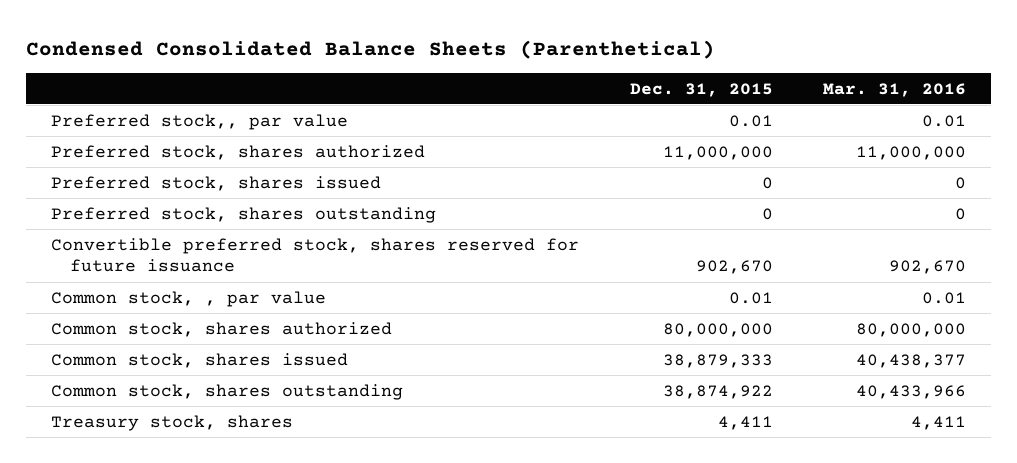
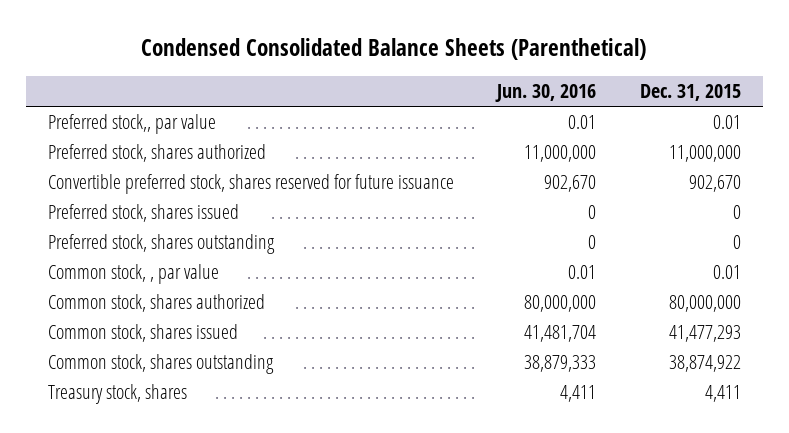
- | Dec. 31, 2015 | Mar. 31, 2016
+ | Jun. 30, 2016 | Dec. 31, 2015
moved up: Convertible preferred stock, shares reserved for future issuance | 902,670 | 902,670
- Common stock, shares issued | 38,879,333 | 40,438,377
+ Common stock, shares issued | 41,481,704 | 41,477,293

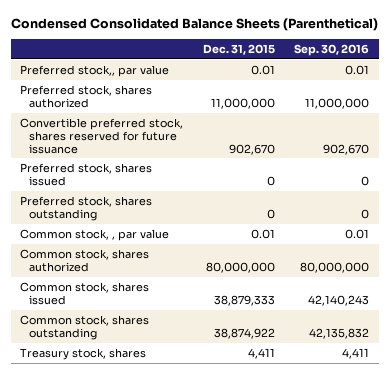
- | Jun. 30, 2016 | Dec. 31, 2015
+ | Dec. 31, 2015 | Sep. 30, 2016
- Common stock, shares issued | 41,481,704 | 41,477,293
+ Common stock, shares issued | 38,879,333 | 42,140,243

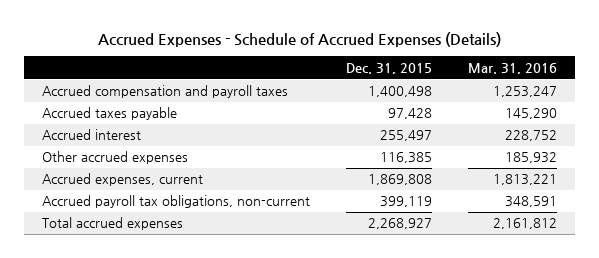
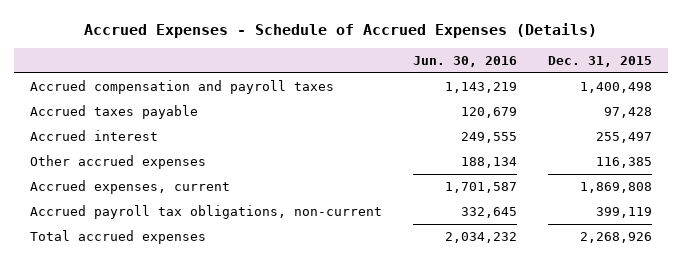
- | Dec. 31, 2015 | Mar. 31, 2016
+ | Jun. 30, 2016 | Dec. 31, 2015
- Total accrued expenses | 2,268,927 | 2,161,812
+ Total accrued expenses | 2,034,232 | 2,268,926

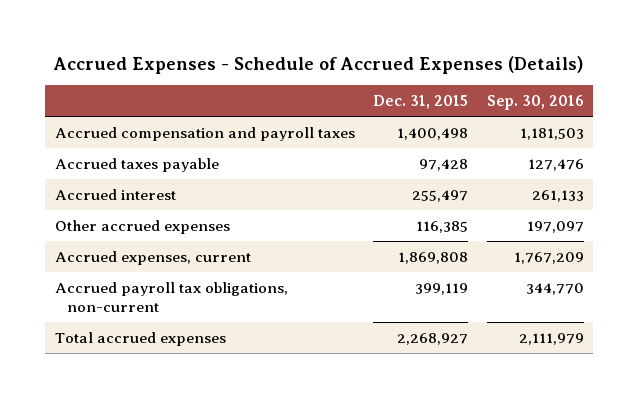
- | Jun. 30, 2016 | Dec. 31, 2015
+ | Dec. 31, 2015 | Sep. 30, 2016
- Total accrued expenses | 2,034,232 | 2,268,926
+ Total accrued expenses | 2,268,927 | 2,111,979

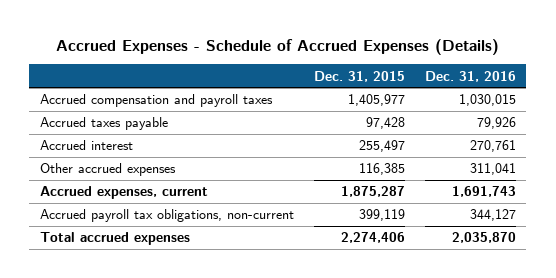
- | Dec. 31, 2015 | Sep. 30, 2016
+ | Dec. 31, 2015 | Dec. 31, 2016
- Accrued compensation and payroll taxes | 1,400,498 | 1,181,503
+ Accrued compensation and payroll taxes | 1,405,977 | 1,030,015
- Accrued expenses, current | 1,869,808 | 1,767,209
+ Accrued expenses, current | 1,875,287 | 1,691,743
- Total accrued expenses | 2,268,927 | 2,111,979
+ Total accrued expenses | 2,274,406 | 2,035,870

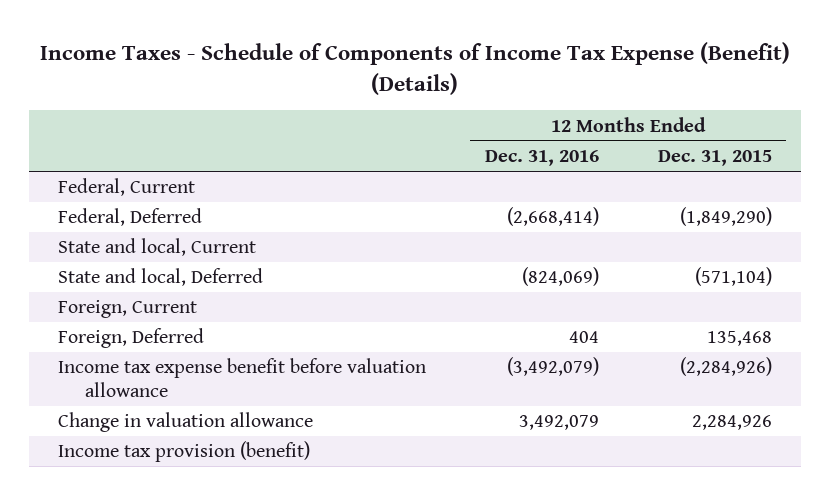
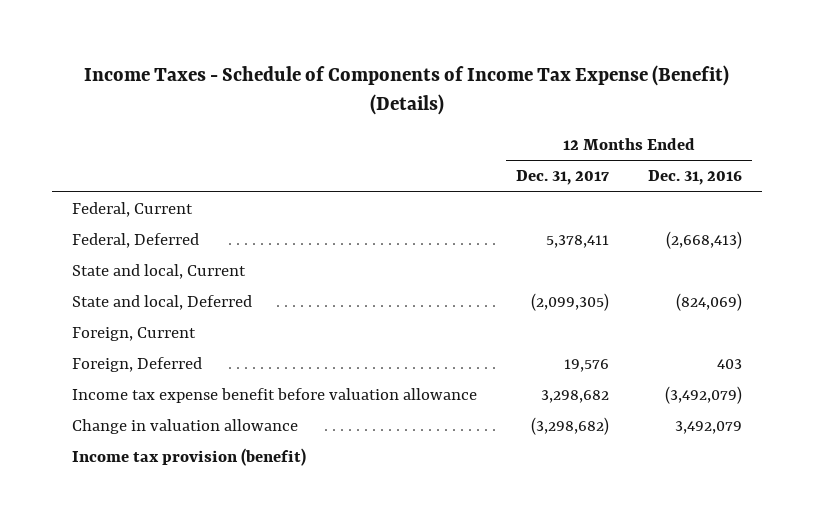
- | 12 Months Ended Dec. 31, 2016 | 12 Months Ended Dec. 31, 2015
+ | 12 Months Ended Dec. 31, 2017 | 12 Months Ended Dec. 31, 2016
- Federal, Deferred | (2,668,414) | (1,849,290)
+ Federal, Deferred | 5,378,411 | (2,668,413)
- Foreign, Deferred | 404 | 135,468
+ Foreign, Deferred | 19,576 | 403

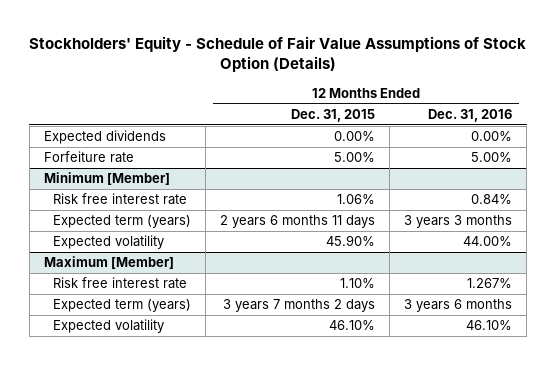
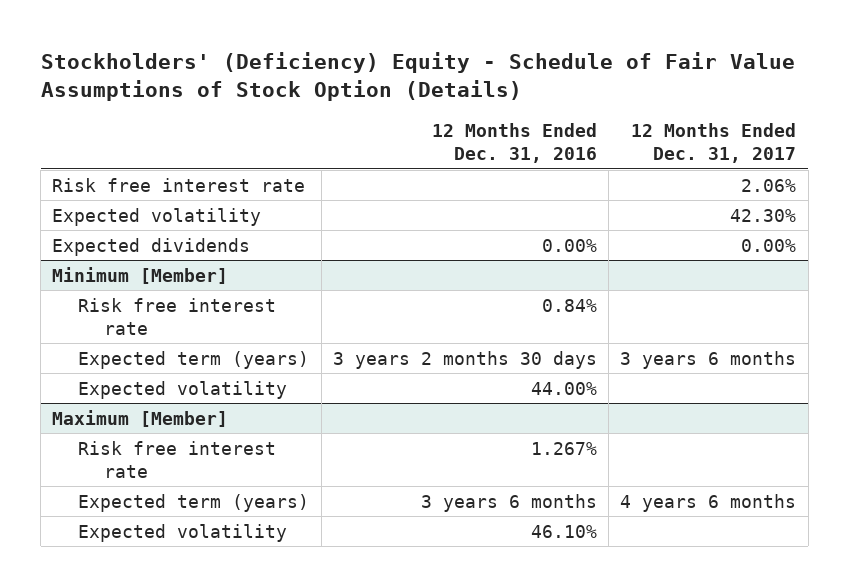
- Stockholders' Equity - Schedule of Fair Value Assumptions of Stock Option (Details)
+ Stockholders' (Deficiency) Equity - Schedule of Fair Value Assumptions of Stock Option (Details)
- | 12 Months Ended Dec. 31, 2015 | 12 Months Ended Dec. 31, 2016
+ | 12 Months Ended Dec. 31, 2016 | 12 Months Ended Dec. 31, 2017
+ Risk free interest rate | | 2.06%
+ Expected volatility | | 42.30%
- Forfeiture rate | 5.00% | 5.00%
@ Minimum [Member]
- Expected term (years) | 2 years 6 months 11 days | 3 years 3 months
+ Expected term (years) | 3 years 2 months 30 days | 3 years 6 months

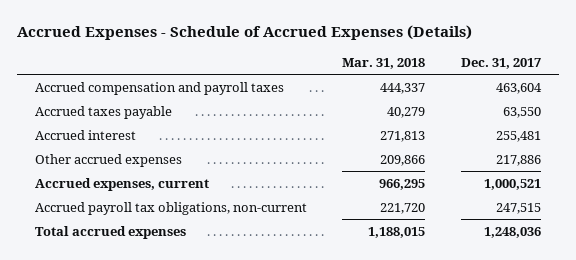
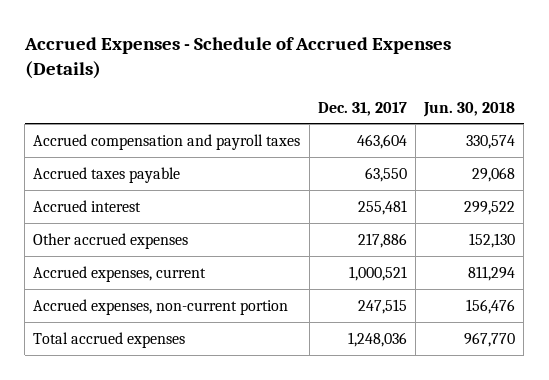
- | Mar. 31, 2018 | Dec. 31, 2017
+ | Dec. 31, 2017 | Jun. 30, 2018
- Accrued payroll tax obligations, non-current | 221,720 | 247,515
+ Accrued expenses, non-current portion | 247,515 | 156,476

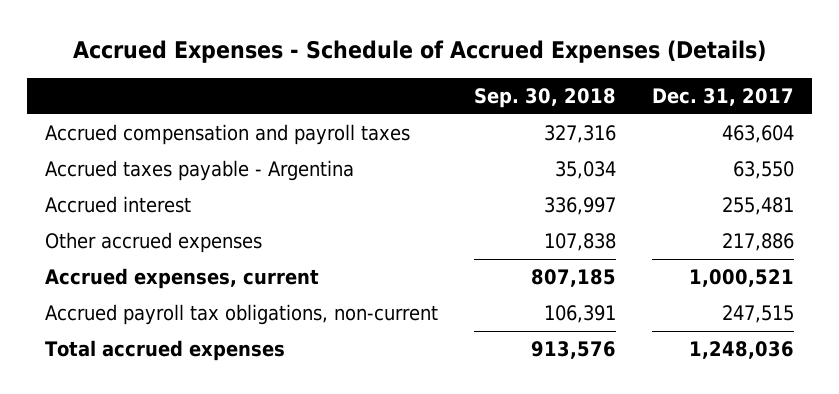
- | Dec. 31, 2017 | Jun. 30, 2018
+ | Sep. 30, 2018 | Dec. 31, 2017
- Accrued taxes payable | 63,550 | 29,068
+ Accrued taxes payable - Argentina | 35,034 | 63,550
- Accrued expenses, non-current portion | 247,515 | 156,476
+ Accrued payroll tax obligations, non-current | 106,391 | 247,515

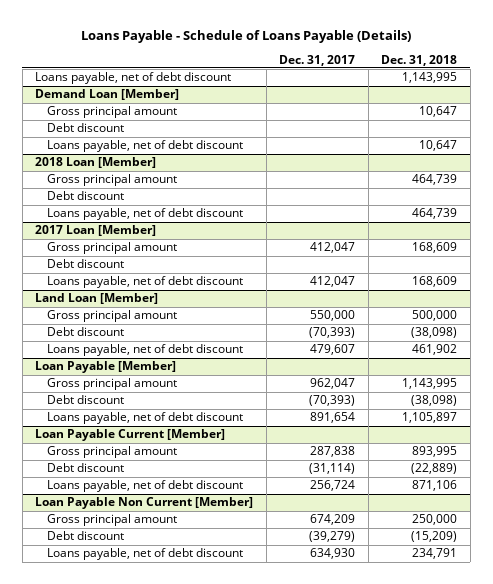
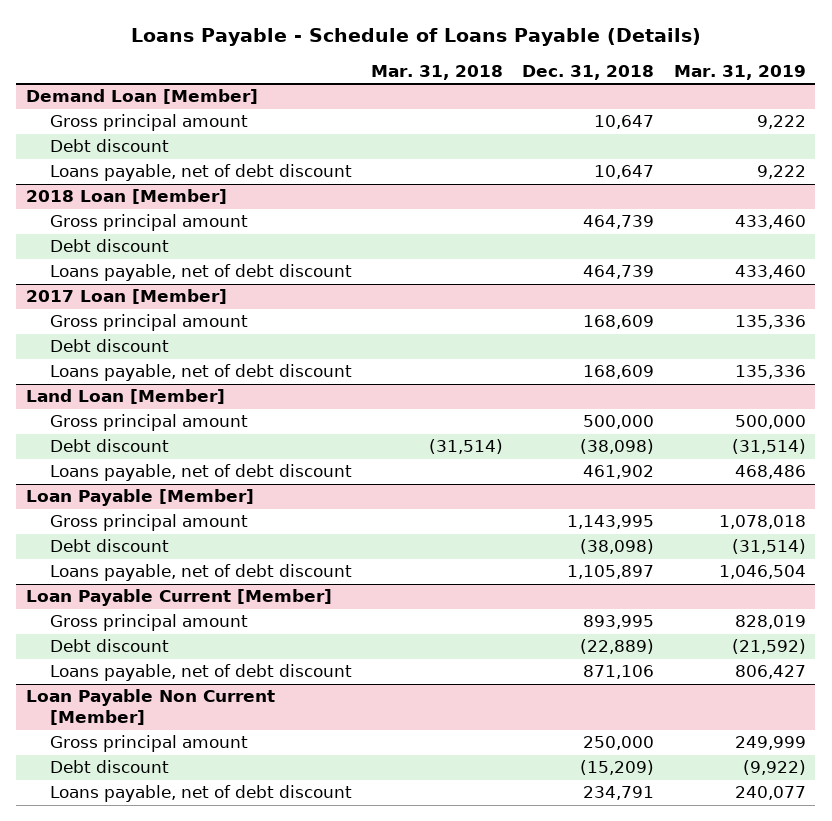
- | Dec. 31, 2017 | Dec. 31, 2018
+ | Mar. 31, 2018 | Dec. 31, 2018 | Mar. 31, 2019
- Loans payable, net of debt discount | | 1,143,995

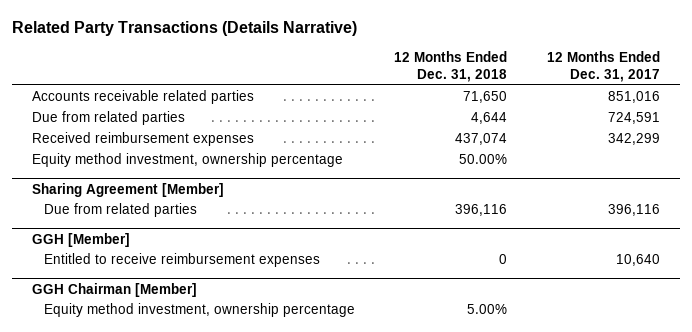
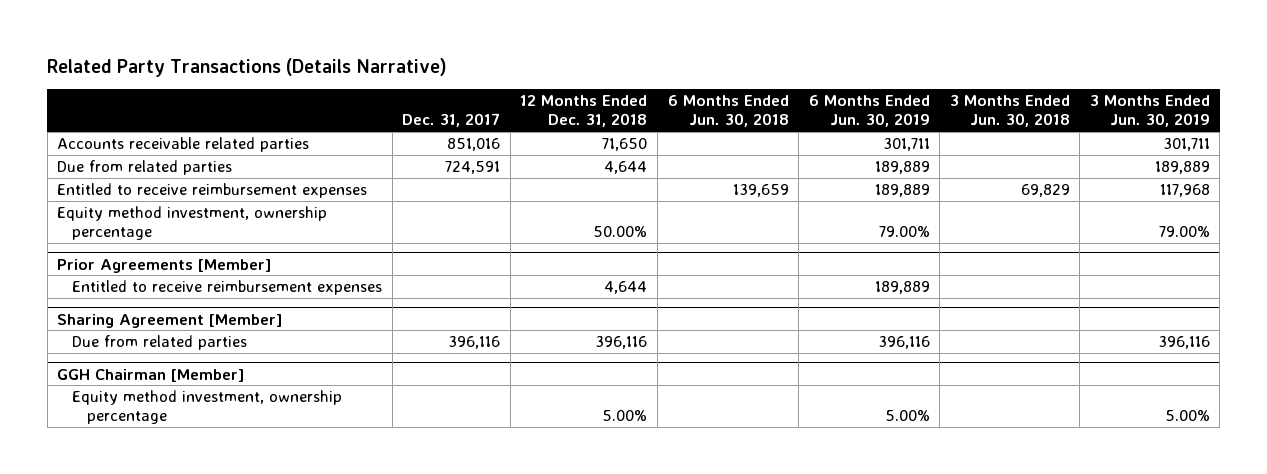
- | 12 Months Ended Dec. 31, 2018 | 12 Months Ended Dec. 31, 2017
+ | Dec. 31, 2017 | 12 Months Ended Dec. 31, 2018 | 6 Months Ended Jun. 30, 2018 | 6 Months Ended Jun. 30, 2019 | 3 Months Ended Jun. 30, 2018 | 3 Months Ended Jun. 30, 2019
- Received reimbursement expenses | 437,074 | 342,299
+ Entitled to receive reimbursement expenses | | | 139,659 | 189,889 | 69,829 | 117,968
+ Prior Agreements [Member]
+ Entitled to receive reimbursement expenses | | 4,644 | | 189,889 | |
- GGH [Member]
- Entitled to receive reimbursement expenses | 0 | 10,640

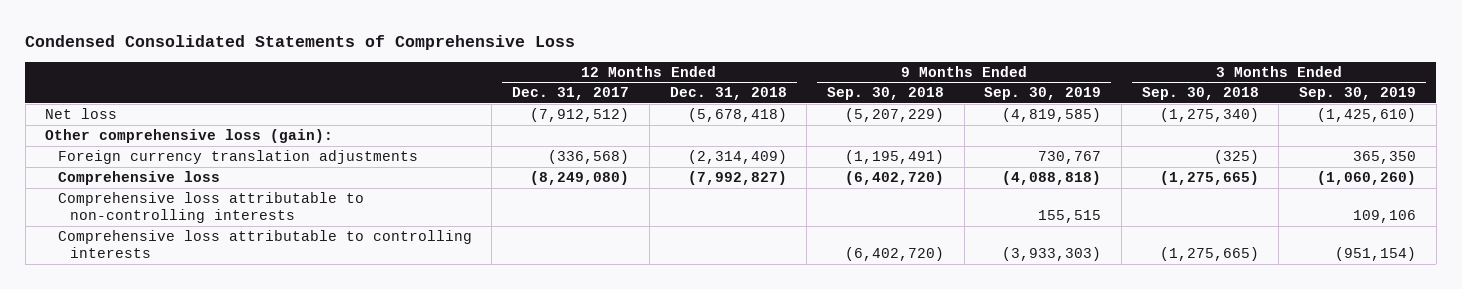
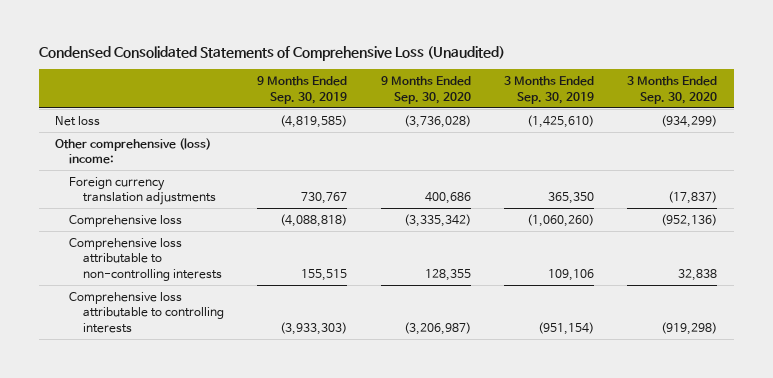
- Condensed Consolidated Statements of Comprehensive Loss
+ Condensed Consolidated Statements of Comprehensive Loss (Unaudited)
- | 12 Months Ended Dec. 31, 2017 | 12 Months Ended Dec. 31, 2018 | 9 Months Ended Sep. 30, 2018 | 9 Months Ended Sep. 30, 2019 | 3 Months Ended Sep. 30, 2018 | 3 Months Ended Sep. 30, 2019
+ | 9 Months Ended Sep. 30, 2019 | 9 Months Ended Sep. 30, 2020 | 3 Months Ended Sep. 30, 2019 | 3 Months Ended Sep. 30, 2020
- Other comprehensive loss (gain):
+ Other comprehensive (loss) income:

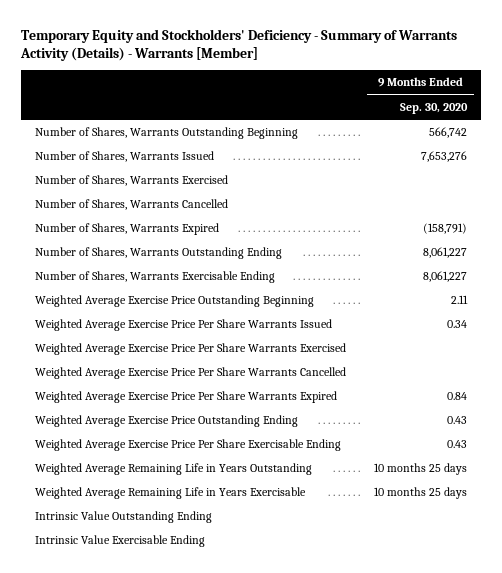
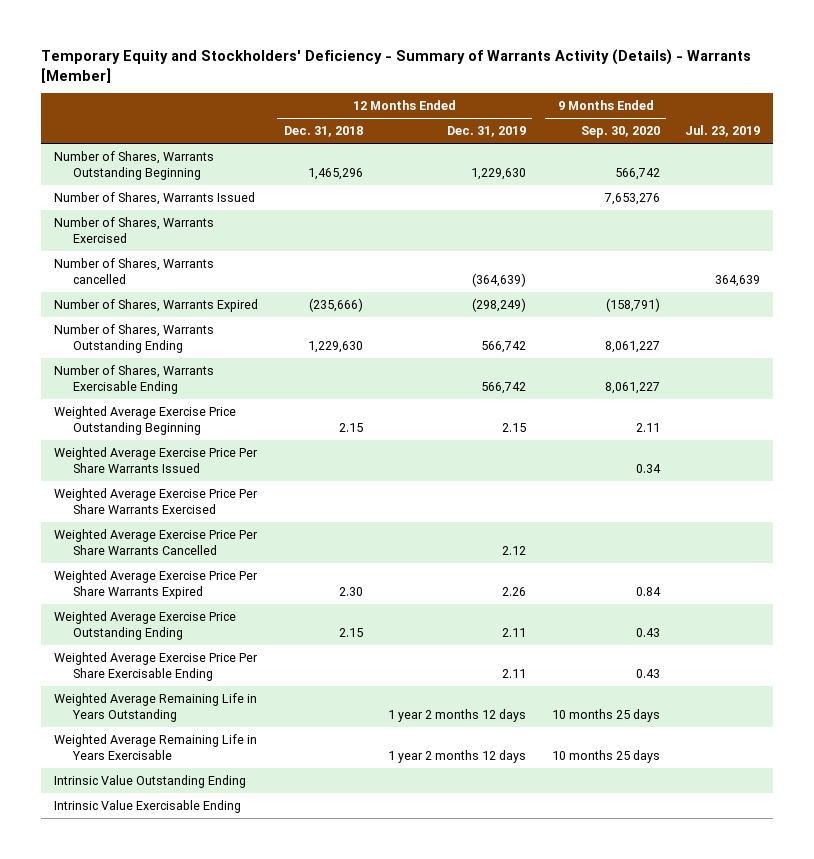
- | 9 Months Ended Sep. 30, 2020
+ | 12 Months Ended Dec. 31, 2018 | 12 Months Ended Dec. 31, 2019 | 9 Months Ended Sep. 30, 2020 | Jul. 23, 2019
- Number of Shares, Warrants Cancelled
+ Number of Shares, Warrants cancelled | | (364,639) | | 364,639

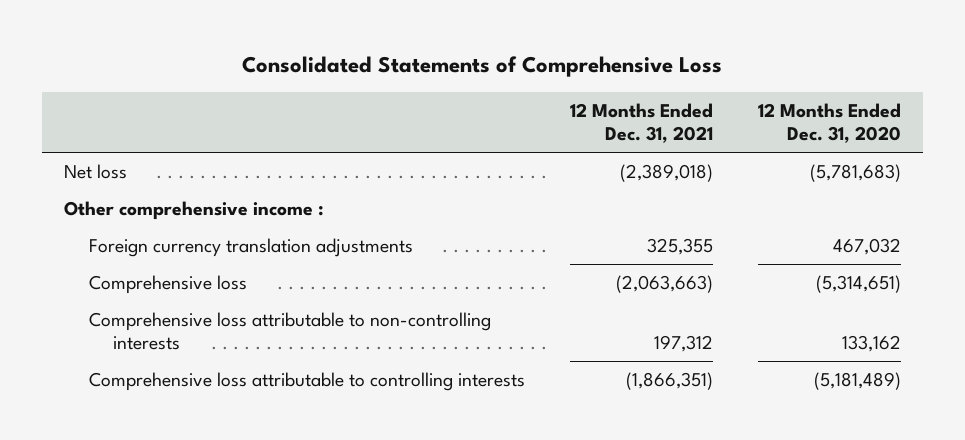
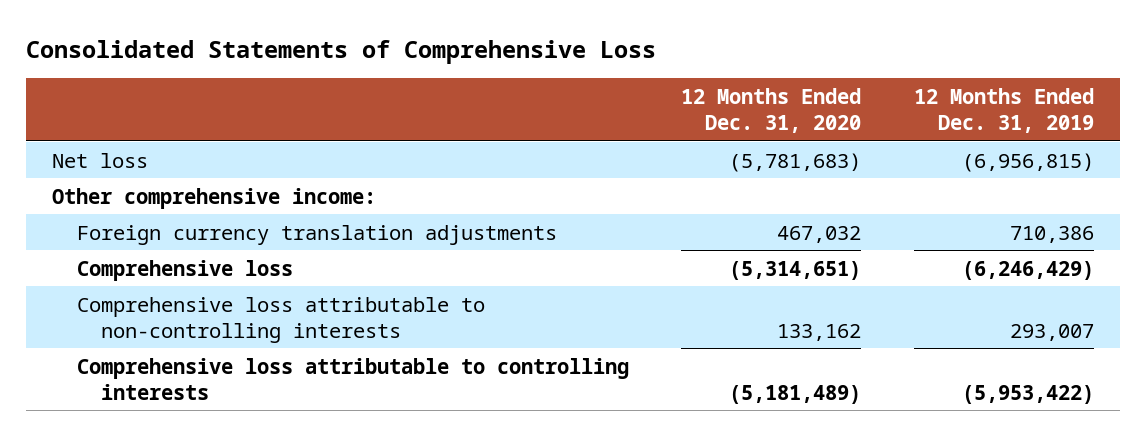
- | 12 Months Ended Dec. 31, 2021 | 12 Months Ended Dec. 31, 2020
+ | 12 Months Ended Dec. 31, 2020 | 12 Months Ended Dec. 31, 2019
- Other comprehensive income :
+ Other comprehensive income:

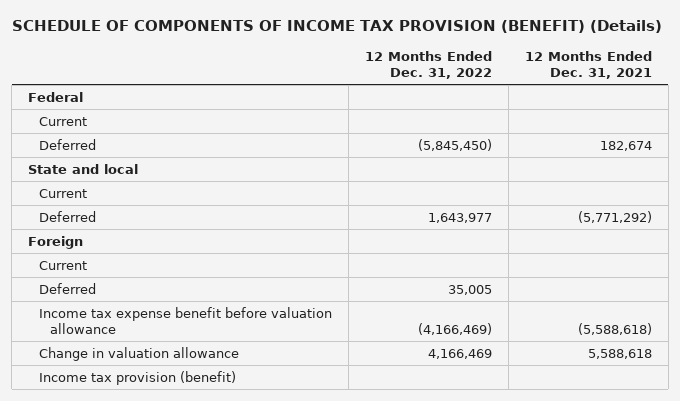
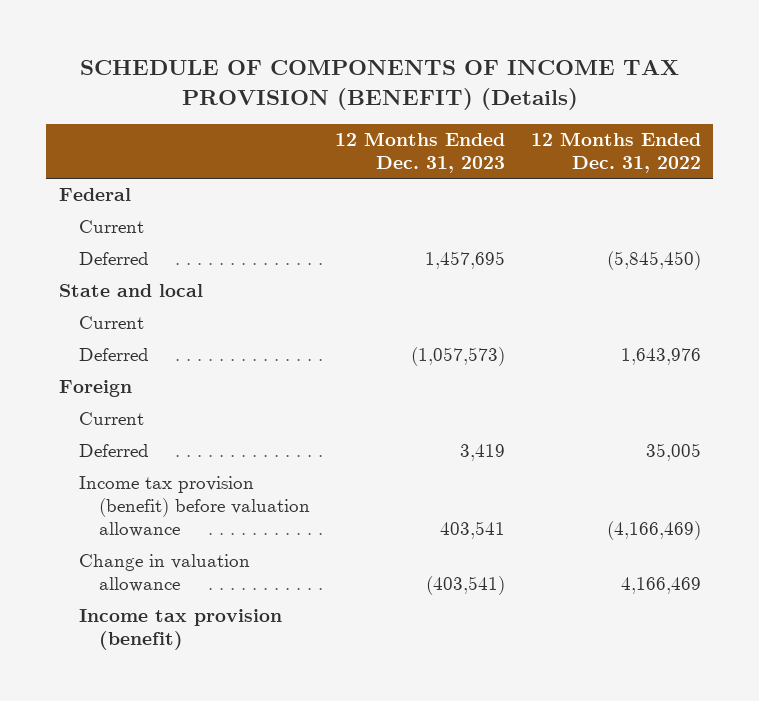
- | 12 Months Ended Dec. 31, 2022 | 12 Months Ended Dec. 31, 2021
+ | 12 Months Ended Dec. 31, 2023 | 12 Months Ended Dec. 31, 2022
- Deferred | 1,643,977 | (5,771,292)
+ Deferred | (1,057,573) | 1,643,976
- Income tax expense benefit before valuation allowance | (4,166,469) | (5,588,618)
+ Income tax provision (benefit) before valuation allowance | 403,541 | (4,166,469)

